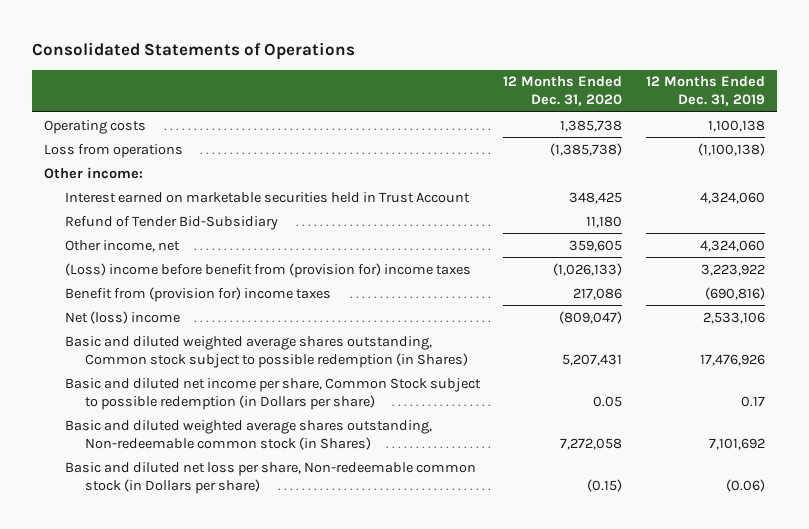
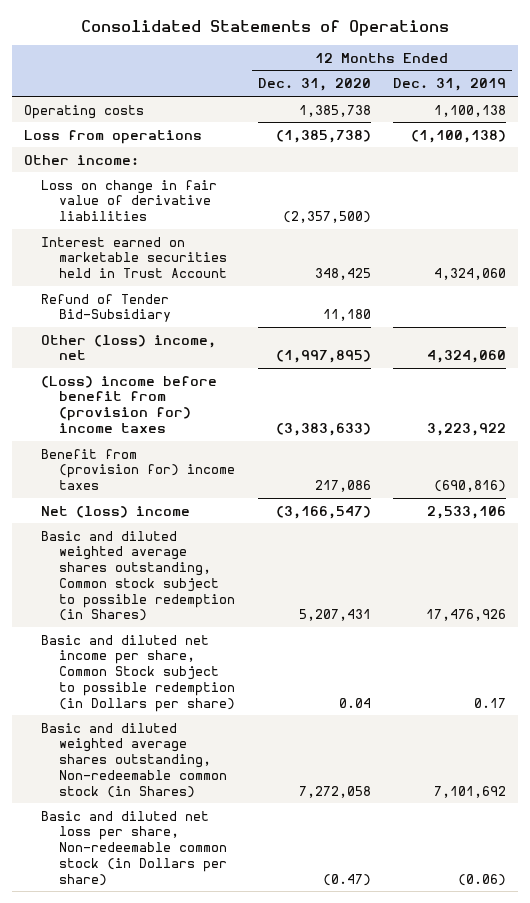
+ Loss on change in fair value of derivative liabilities | (2,357,500) |
- Other income, net | 359,605 | 4,324,060
- (Loss) income before benefit from (provision for) income taxes | (1,026,133) | 3,223,922
+ Other (loss) income, net | (1,997,895) | 4,324,060
+ (Loss) income before benefit from (provision for) income taxes | (3,383,633) | 3,223,922
- Net (loss) income | (809,047) | 2,533,106
+ Net (loss) income | (3,166,547) | 2,533,106
- Basic and diluted net income per share, Common Stock subject to possible redemption (in Dollars per share) | 0.05 | 0.17
+ Basic and diluted net income per share, Common Stock subject to possible redemption (in Dollars per share) | 0.04 | 0.17
- Basic and diluted net loss per share, Non-redeemable common stock (in Dollars per share) | (0.15) | (0.06)
+ Basic and diluted net loss per share, Non-redeemable common stock (in Dollars per share) | (0.47) | (0.06)

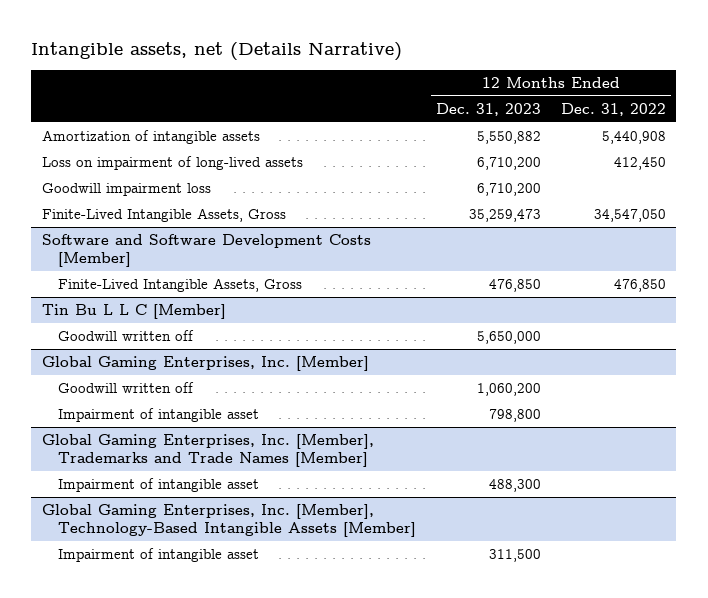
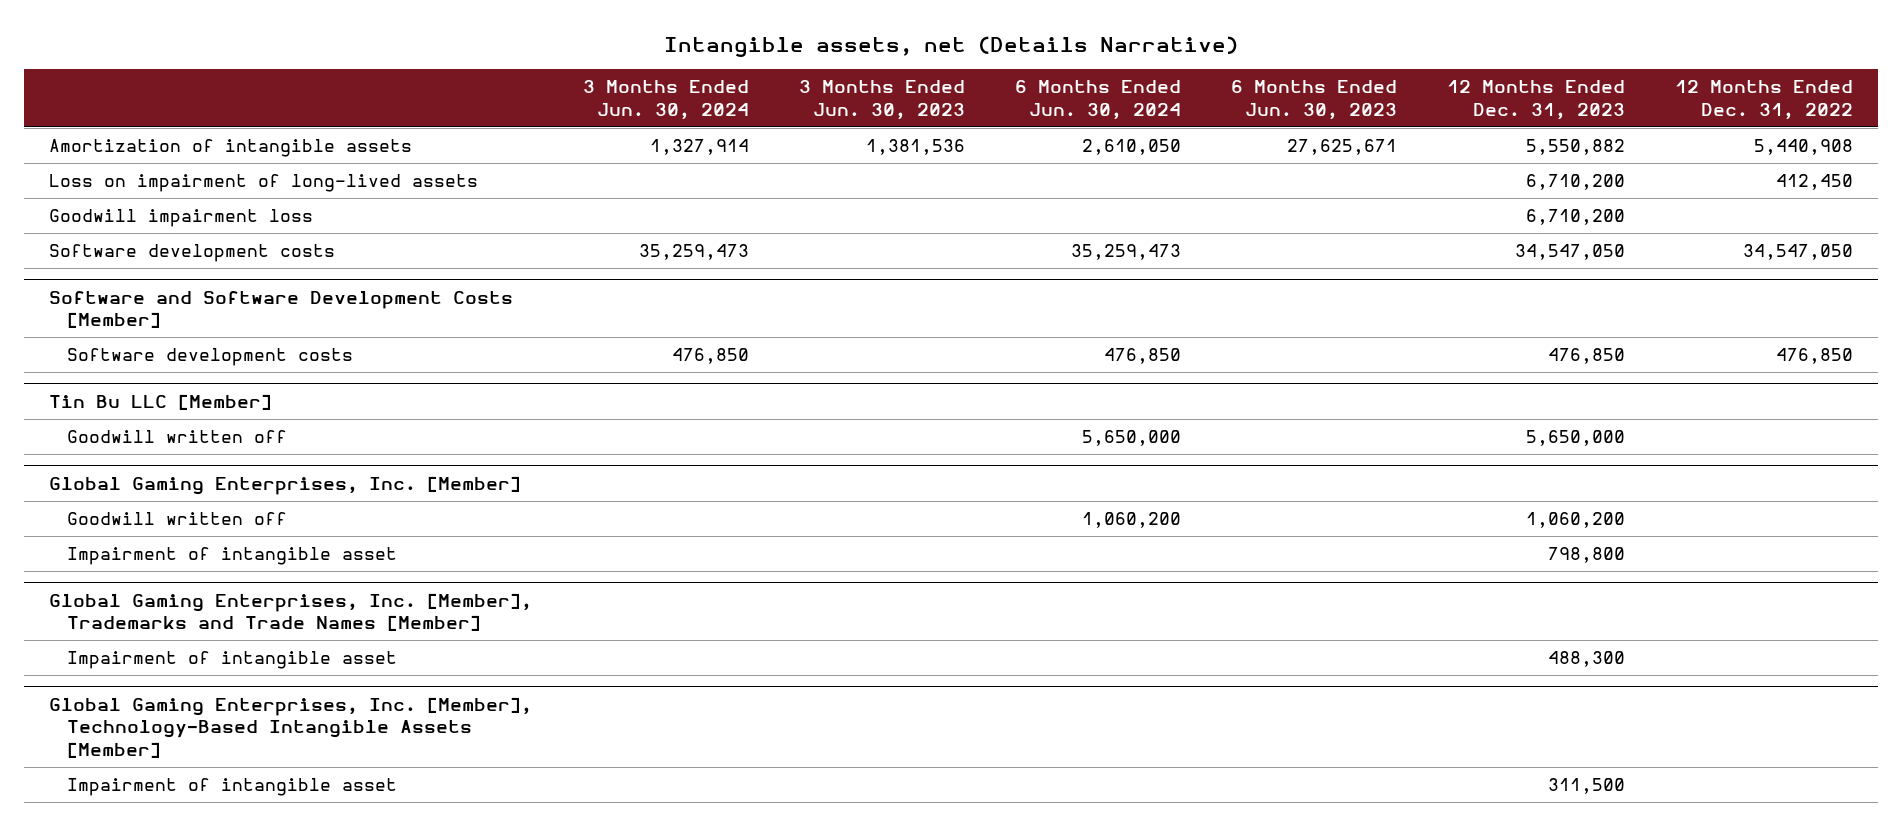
- | 12 Months Ended Dec. 31, 2023 | 12 Months Ended Dec. 31, 2022
+ | 3 Months Ended Jun. 30, 2024 | 3 Months Ended Jun. 30, 2023 | 6 Months Ended Jun. 30, 2024 | 6 Months Ended Jun. 30, 2023 | 12 Months Ended Dec. 31, 2023 | 12 Months Ended Dec. 31, 2022
- Finite-Lived Intangible Assets, Gross | 35,259,473 | 34,547,050
+ Software development costs | 35,259,473 | | 35,259,473 | | 34,547,050 | 34,547,050
@ Software and Software Development Costs [Member]
- Finite-Lived Intangible Assets, Gross | 476,850 | 476,850
- Tin Bu L L C [Member]
@ Software and Software Development Costs [Member]
+ Software development costs | 476,850 | | 476,850 | | 476,850 | 476,850
+ Tin Bu LLC [Member]

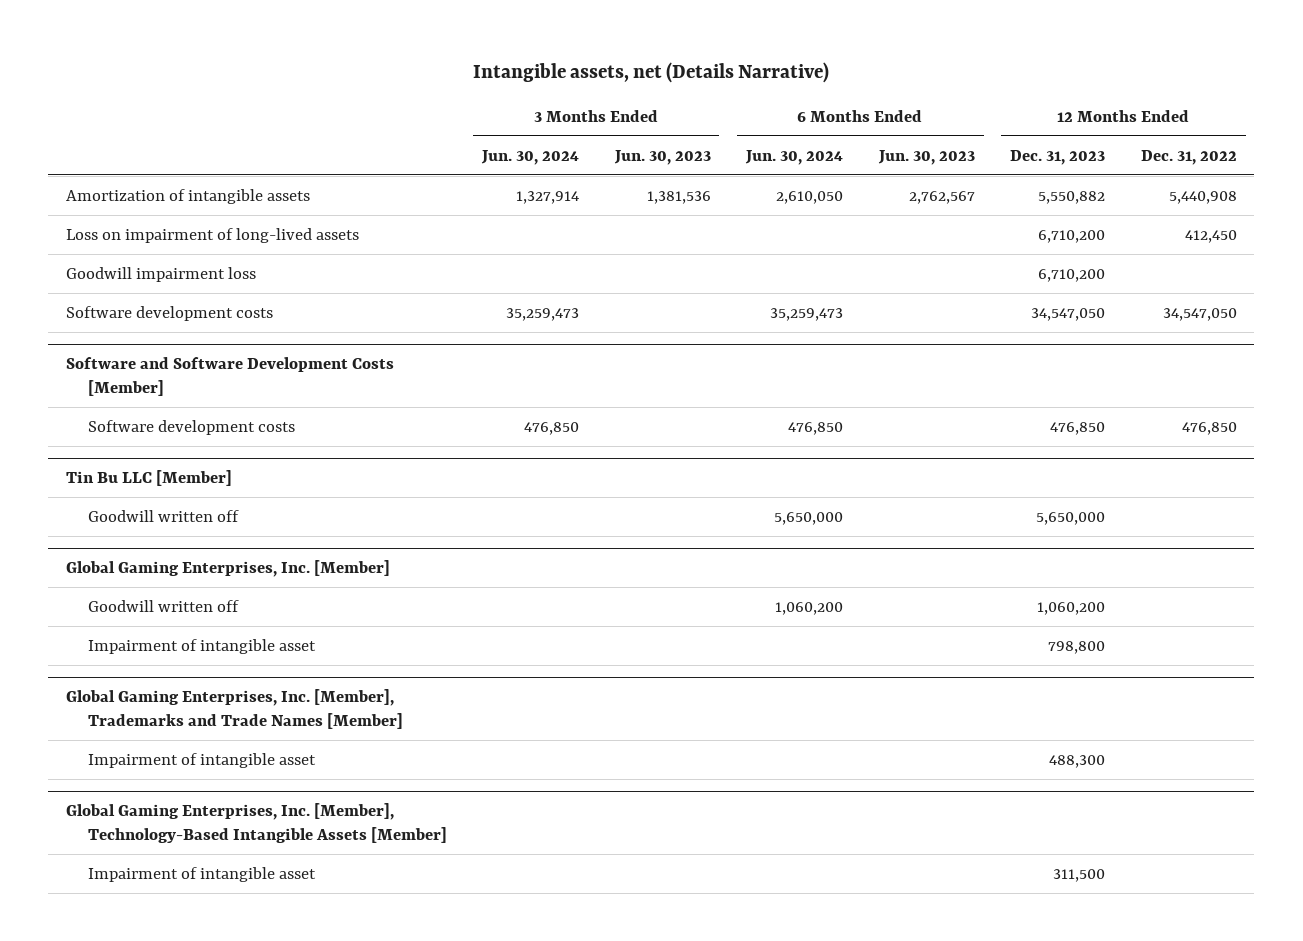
- Amortization of intangible assets | 1,327,914 | 1,381,536 | 2,610,050 | 27,625,671 | 5,550,882 | 5,440,908
+ Amortization of intangible assets | 1,327,914 | 1,381,536 | 2,610,050 | 2,762,567 | 5,550,882 | 5,440,908

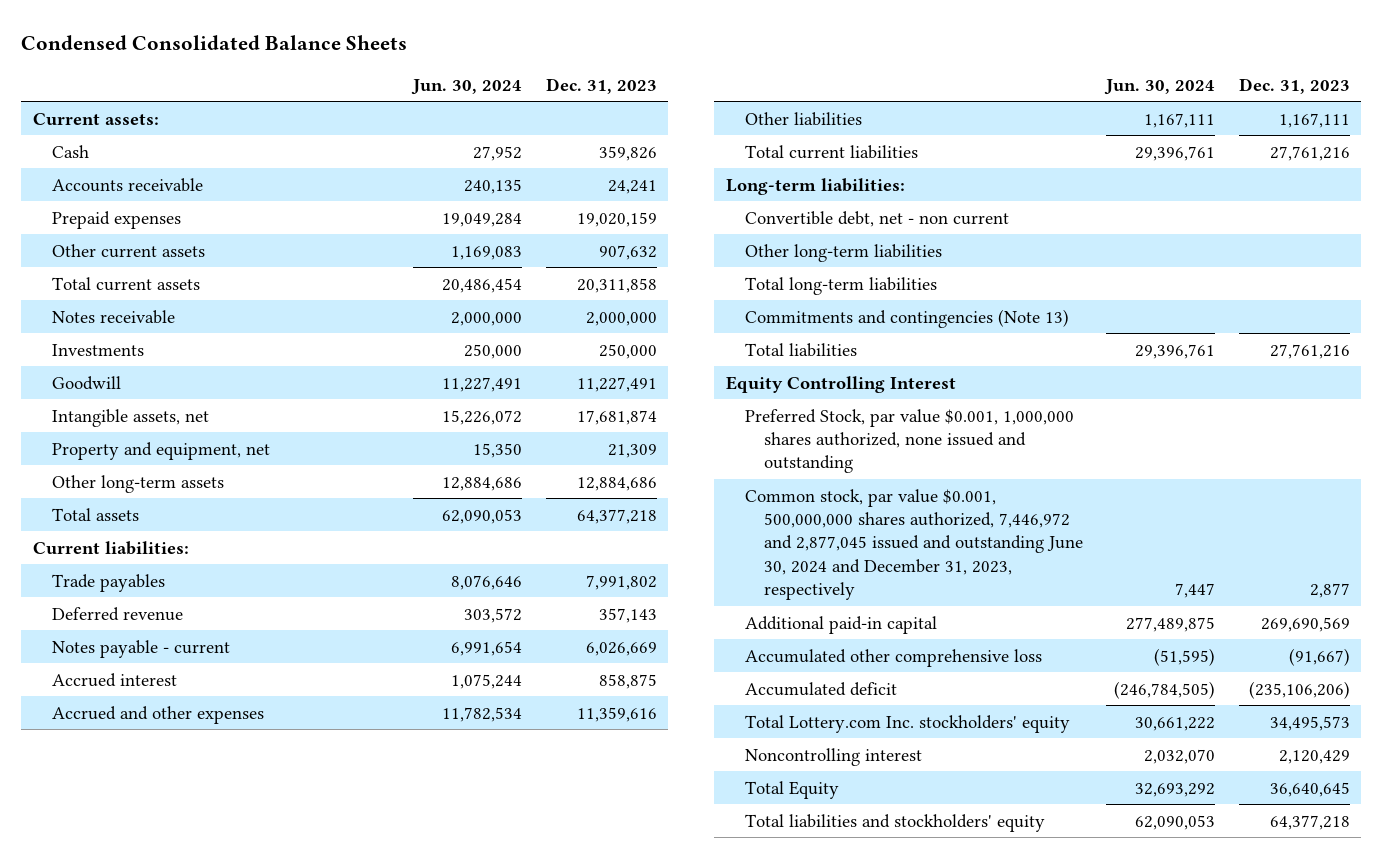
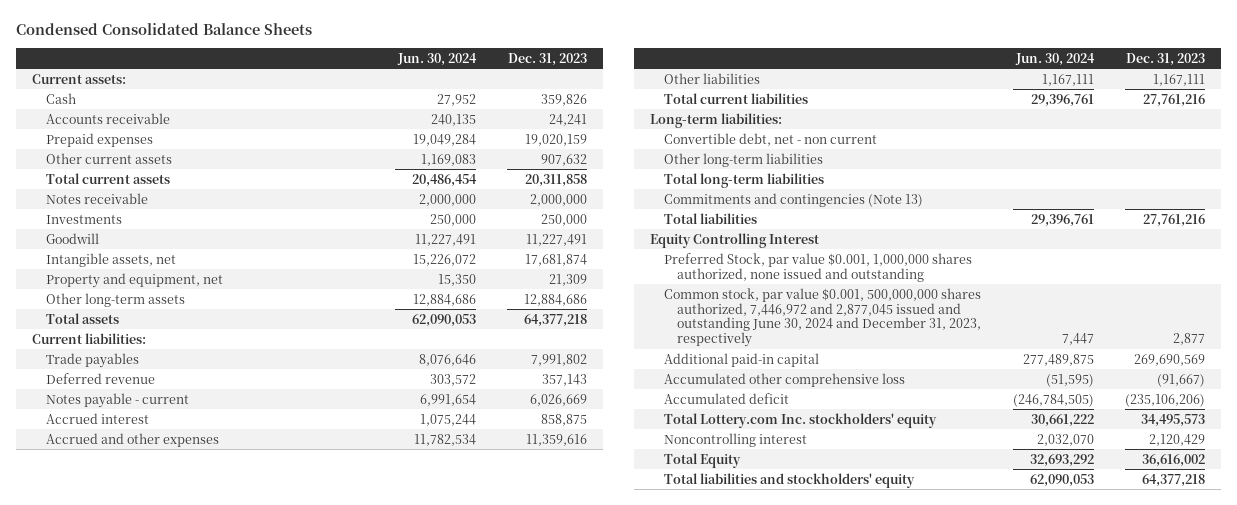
- Total Equity | 32,693,292 | 36,640,645
+ Total Equity | 32,693,292 | 36,616,002

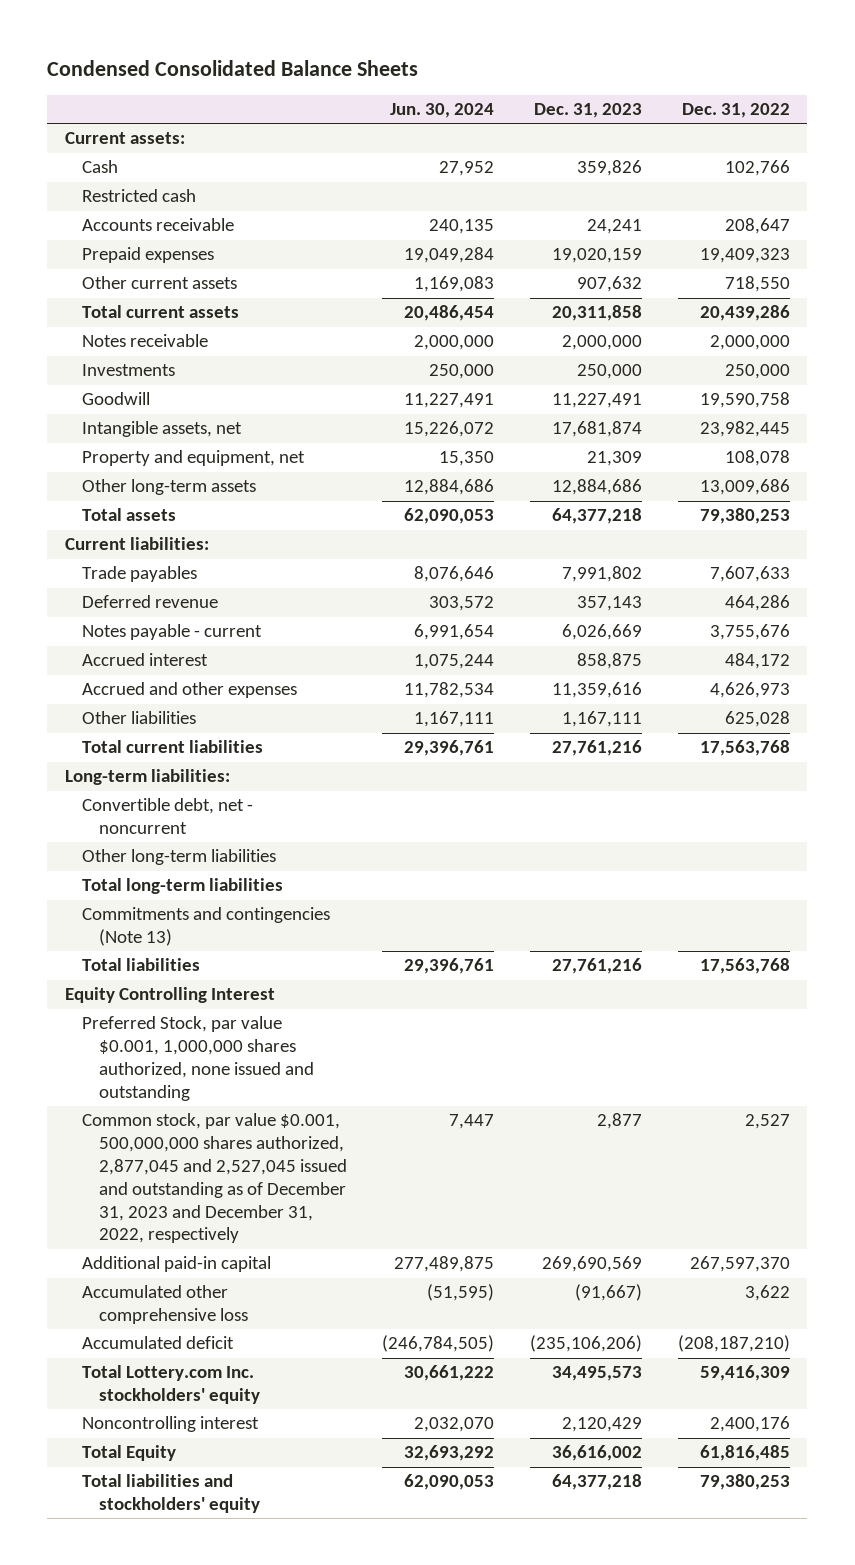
- | Jun. 30, 2024 | Dec. 31, 2023
+ | Jun. 30, 2024 | Dec. 31, 2023 | Dec. 31, 2022
+ Restricted cash
- Convertible debt, net - non current
+ Convertible debt, net - noncurrent
- Common stock, par value $0.001, 500,000,000 shares authorized, 7,446,972 and 2,877,045 issued and outstanding June 30, 2024 and December 31, 2023, respectively | 7,447 | 2,877
+ Common stock, par value $0.001, 500,000,000 shares authorized, 2,877,045 and 2,527,045 issued and outstanding as of December 31, 2023 and December 31, 2022, respectively | 7,447 | 2,877 | 2,527

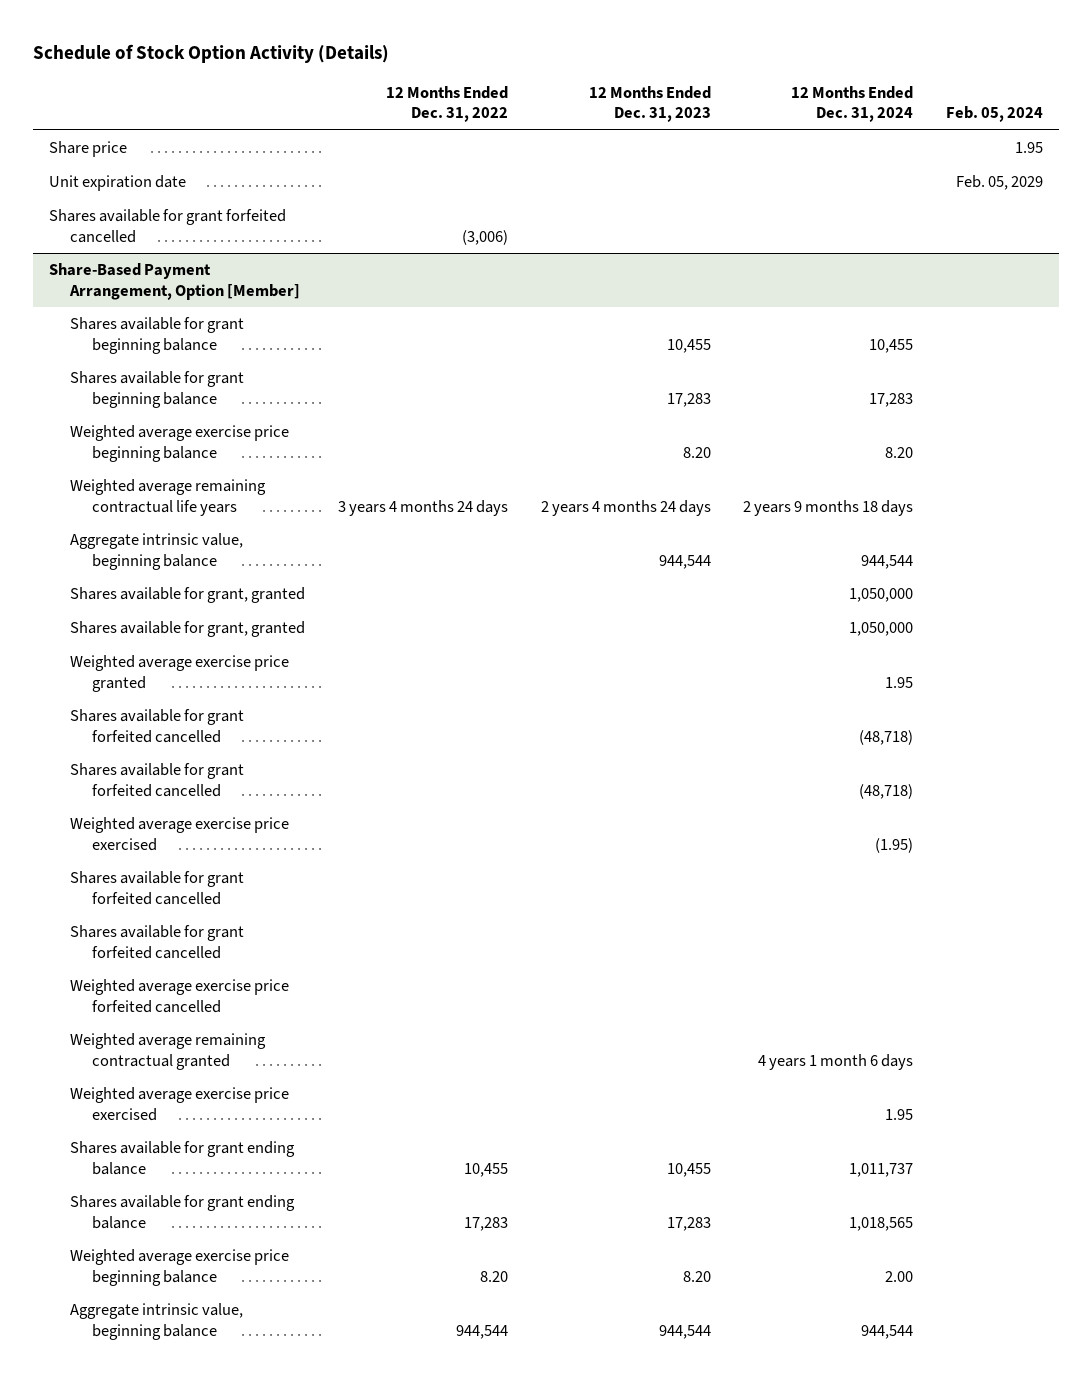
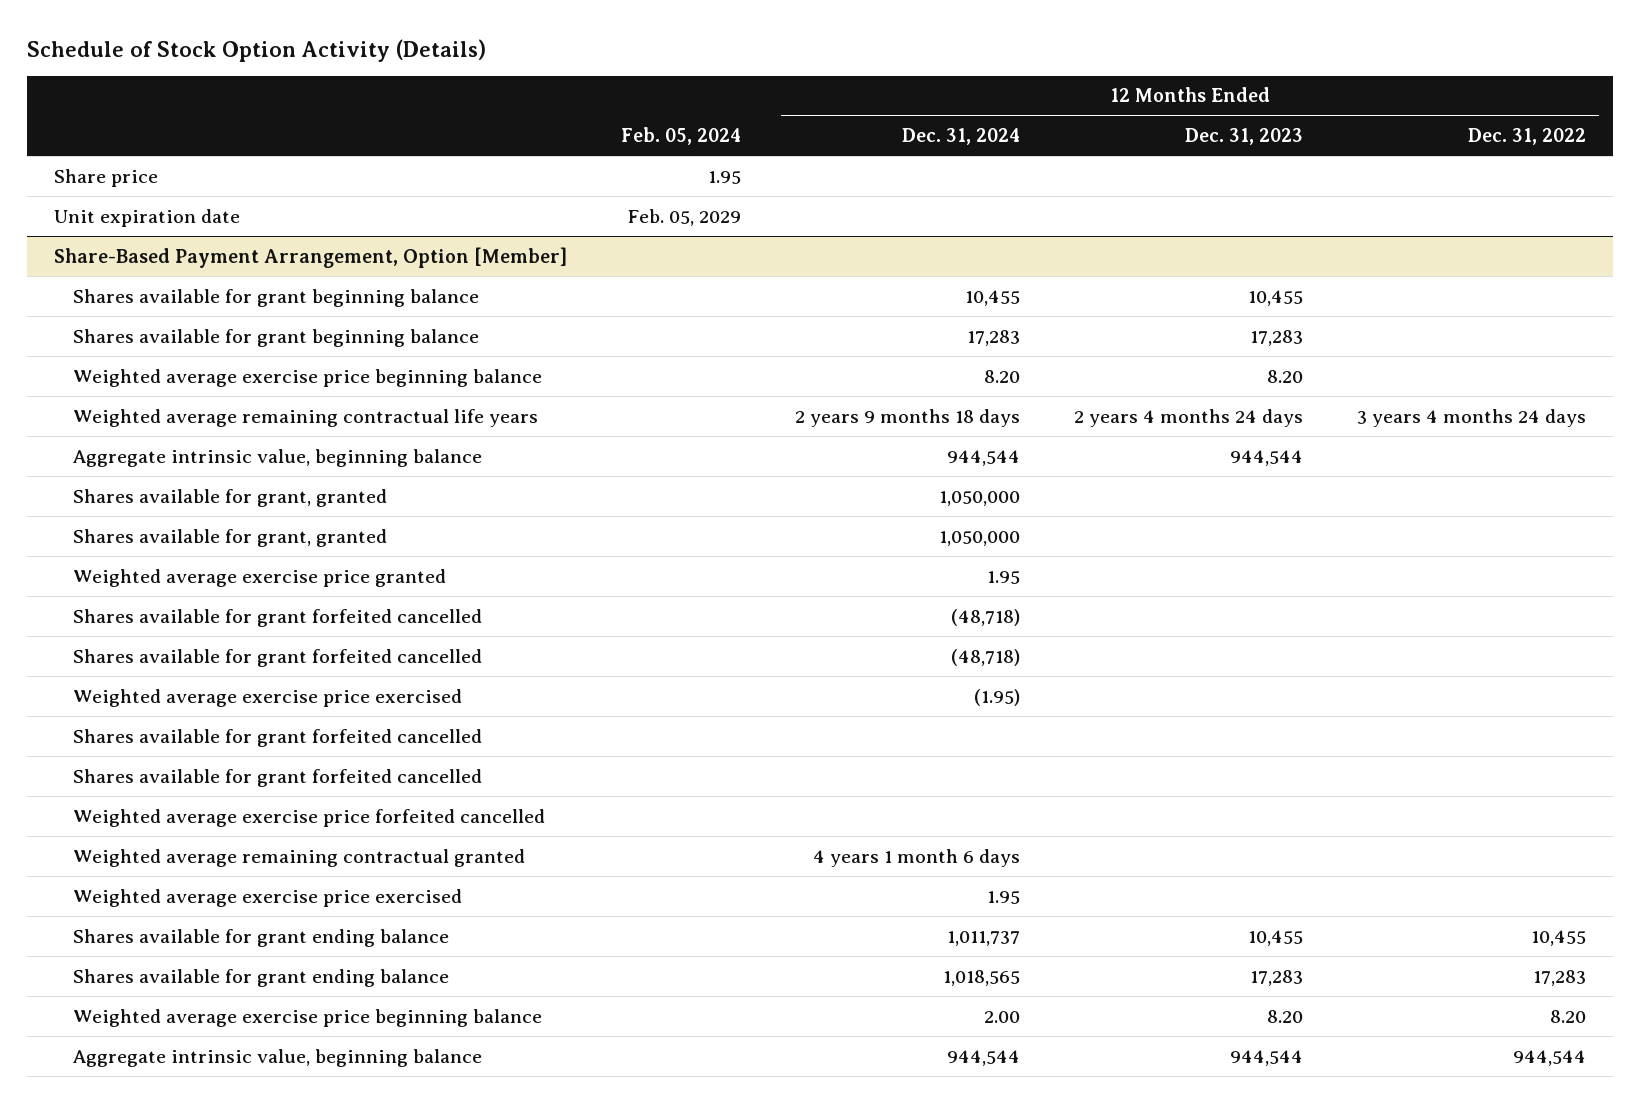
- | 12 Months Ended Dec. 31, 2022 | 12 Months Ended Dec. 31, 2023 | 12 Months Ended Dec. 31, 2024 | Feb. 05, 2024
+ | Feb. 05, 2024 | 12 Months Ended Dec. 31, 2024 | 12 Months Ended Dec. 31, 2023 | 12 Months Ended Dec. 31, 2022
- Shares available for grant forfeited cancelled | (3,006) | | |

